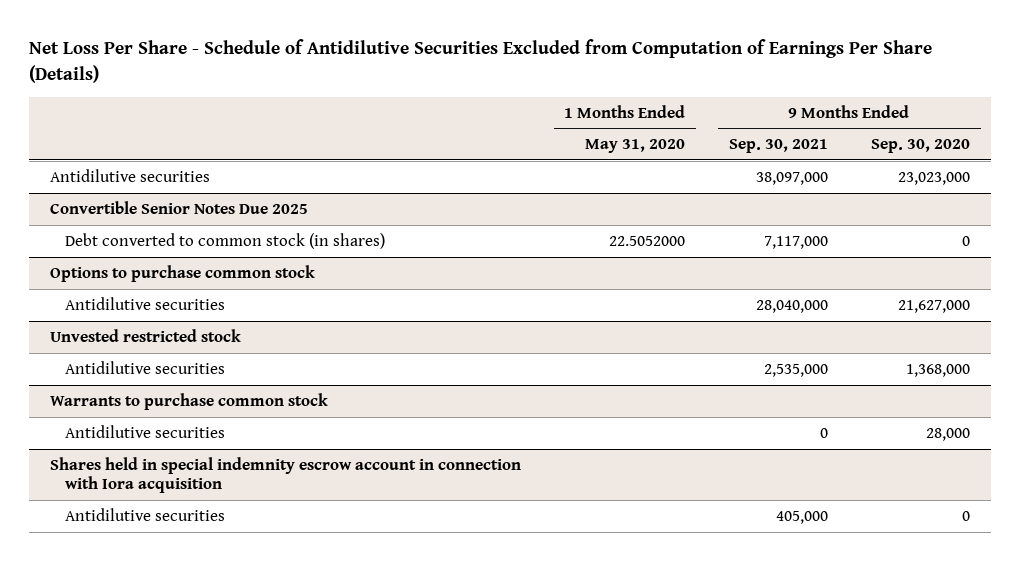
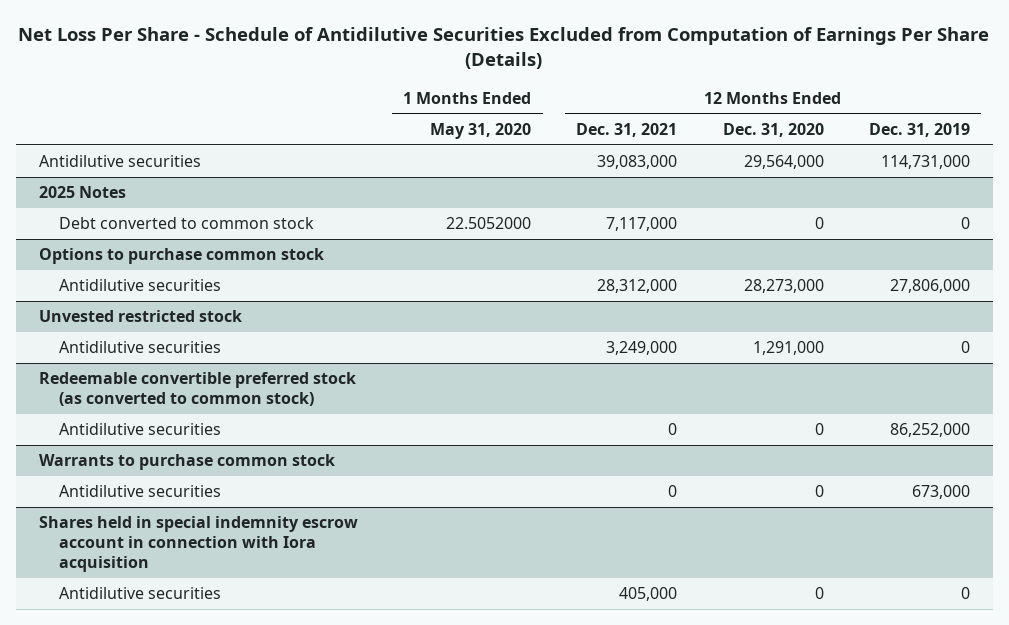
- | 1 Months Ended May 31, 2020 | 9 Months Ended Sep. 30, 2021 | 9 Months Ended Sep. 30, 2020
+ | 1 Months Ended May 31, 2020 | 12 Months Ended Dec. 31, 2021 | 12 Months Ended Dec. 31, 2020 | 12 Months Ended Dec. 31, 2019
- Convertible Senior Notes Due 2025
- Debt converted to common stock (in shares) | 22.5052000 | 7,117,000 | 0
+ 2025 Notes
+ Debt converted to common stock | 22.5052000 | 7,117,000 | 0 | 0
+ Redeemable convertible preferred stock (as converted to common stock)
+ Antidilutive securities | | 0 | 0 | 86,252,000

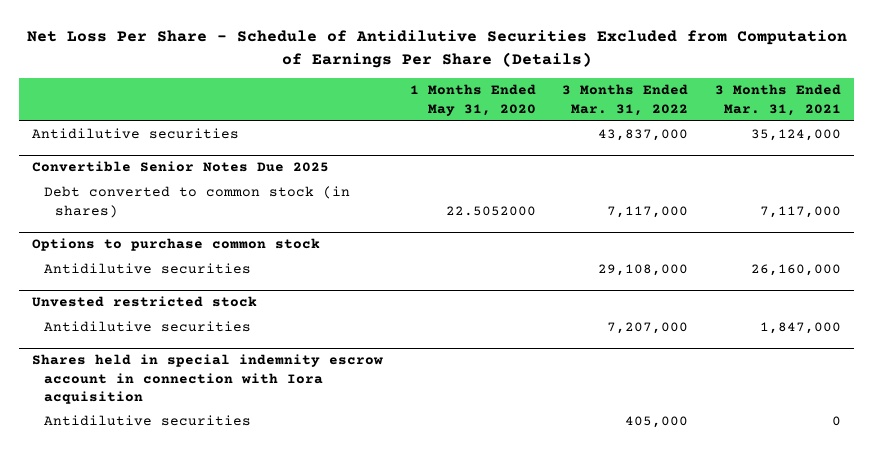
- | 1 Months Ended May 31, 2020 | 12 Months Ended Dec. 31, 2021 | 12 Months Ended Dec. 31, 2020 | 12 Months Ended Dec. 31, 2019
+ | 1 Months Ended May 31, 2020 | 3 Months Ended Mar. 31, 2022 | 3 Months Ended Mar. 31, 2021
- 2025 Notes
- Debt converted to common stock | 22.5052000 | 7,117,000 | 0 | 0
+ Convertible Senior Notes Due 2025
+ Debt converted to common stock (in shares) | 22.5052000 | 7,117,000 | 7,117,000
- Redeemable convertible preferred stock (as converted to common stock)
- Antidilutive securities | | 0 | 0 | 86,252,000
- Warrants to purchase common stock
- Antidilutive securities | | 0 | 0 | 673,000

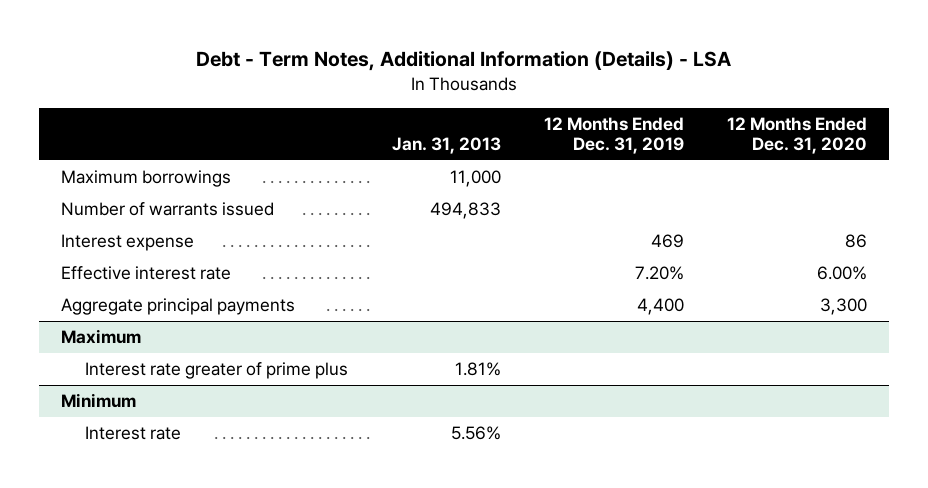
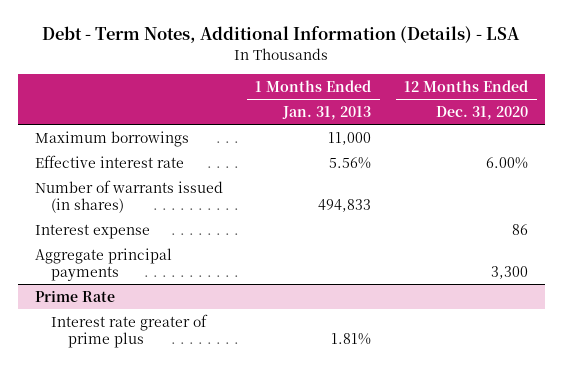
- | Jan. 31, 2013 | 12 Months Ended Dec. 31, 2019 | 12 Months Ended Dec. 31, 2020
+ | 1 Months Ended Jan. 31, 2013 | 12 Months Ended Dec. 31, 2020
- Number of warrants issued | 494,833 | |
+ Number of warrants issued (in shares) | 494,833 |
moved down: Interest expense | | 86
- Maximum
- Interest rate greater of prime plus | 1.81% | |
- Minimum
- Interest rate | 5.56% | |
+ Prime Rate
+ Interest rate greater of prime plus | 1.81% |

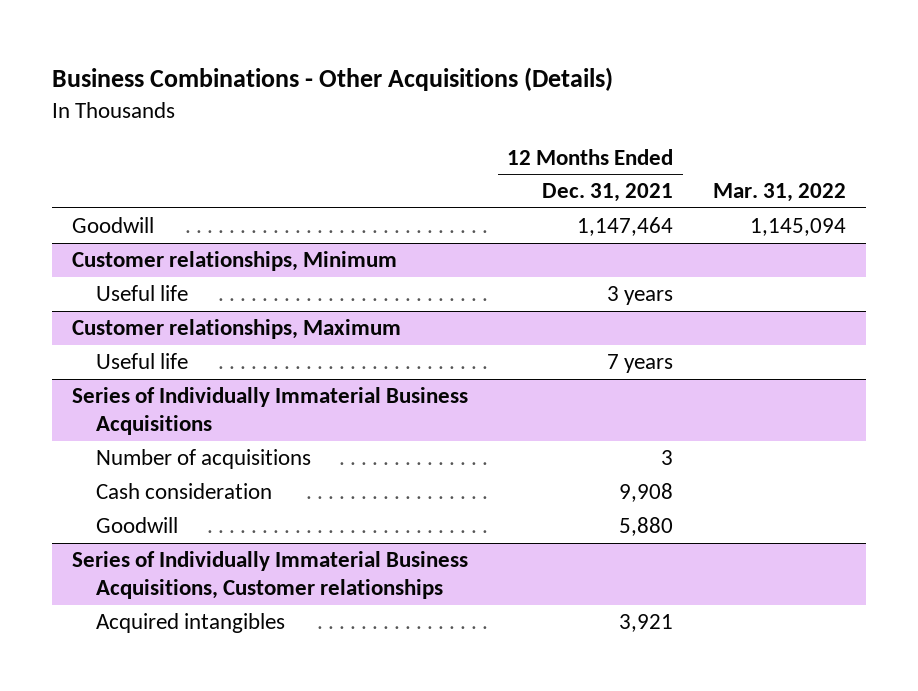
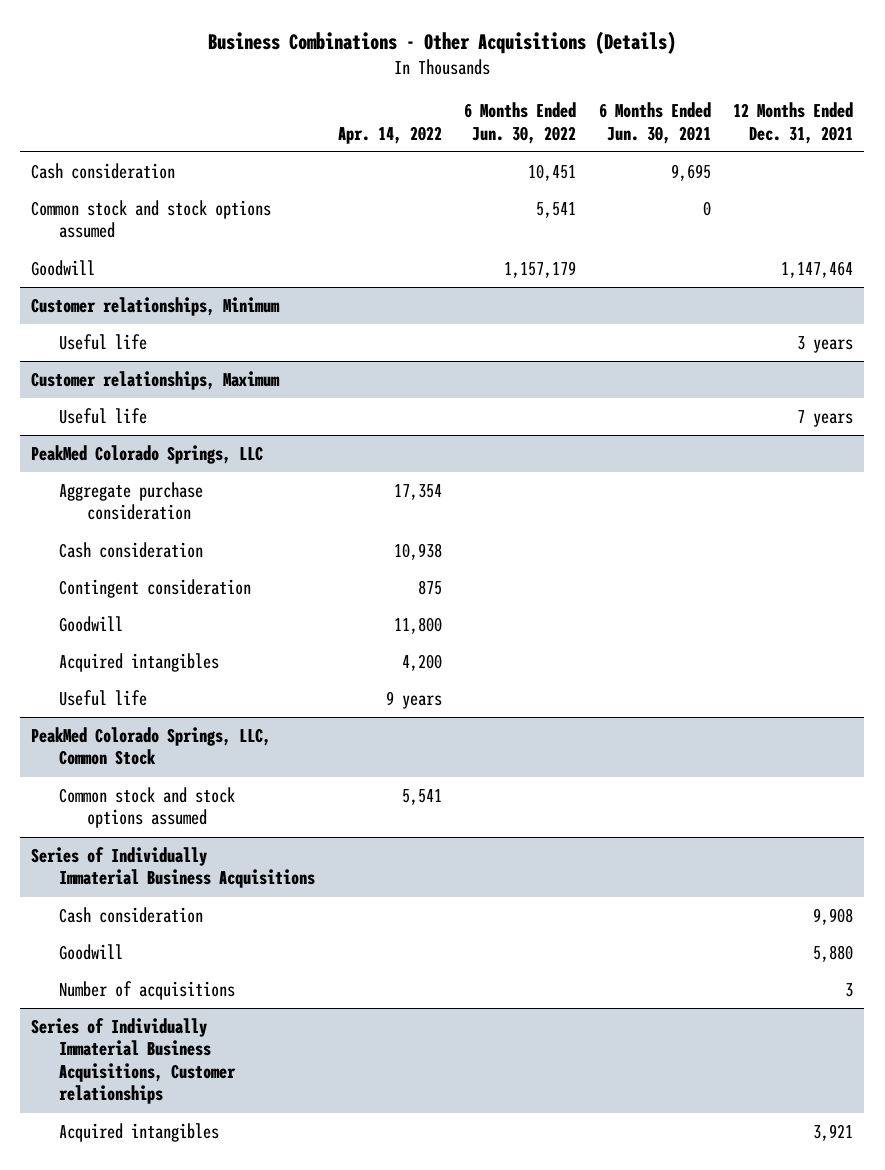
- | 12 Months Ended Dec. 31, 2021 | Mar. 31, 2022
+ | Apr. 14, 2022 | 6 Months Ended Jun. 30, 2022 | 6 Months Ended Jun. 30, 2021 | 12 Months Ended Dec. 31, 2021
+ Cash consideration | | 10,451 | 9,695 |
+ Common stock and stock options assumed | | 5,541 | 0 |
+ PeakMed Colorado Springs, LLC
+ Aggregate purchase consideration | 17,354 | | |
+ Cash consideration | 10,938 | | |
+ Contingent consideration | 875 | | |
+ Goodwill | 11,800 | | |
+ Acquired intangibles | 4,200 | | |
+ Useful life | 9 years | | |
+ PeakMed Colorado Springs, LLC, Common Stock
+ Common stock and stock options assumed | 5,541 | | |
@ Series of Individually Immaterial Business Acquisitions
moved down: Number of acquisitions | | | | 3

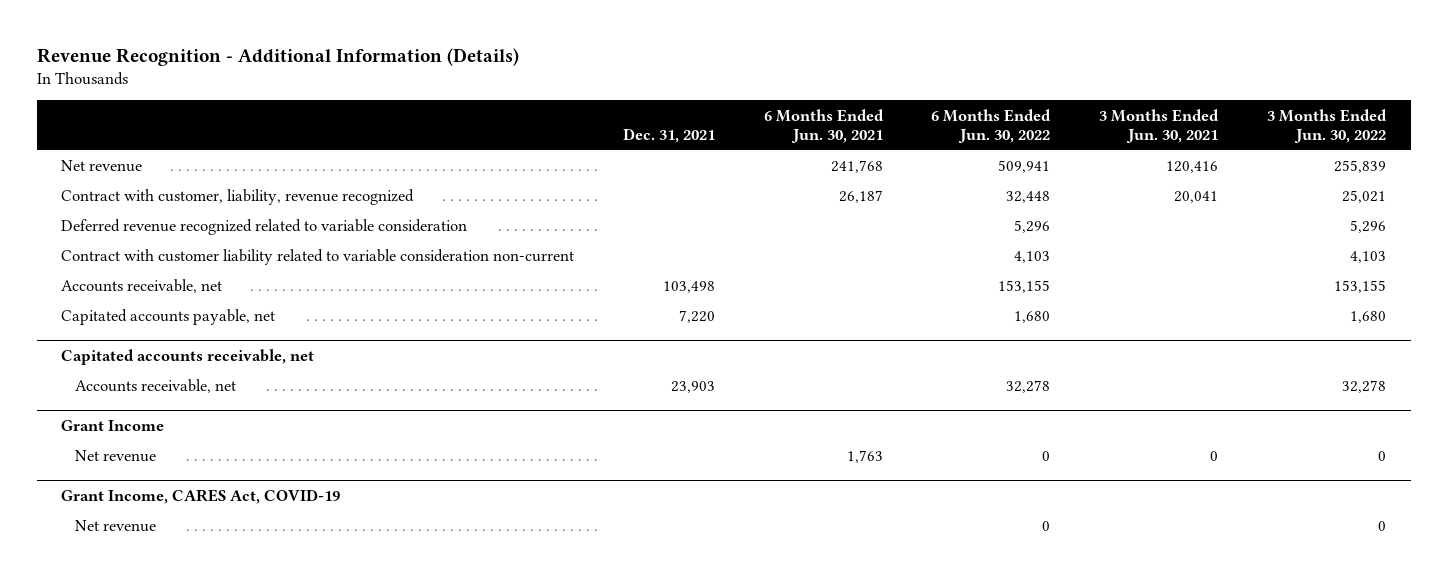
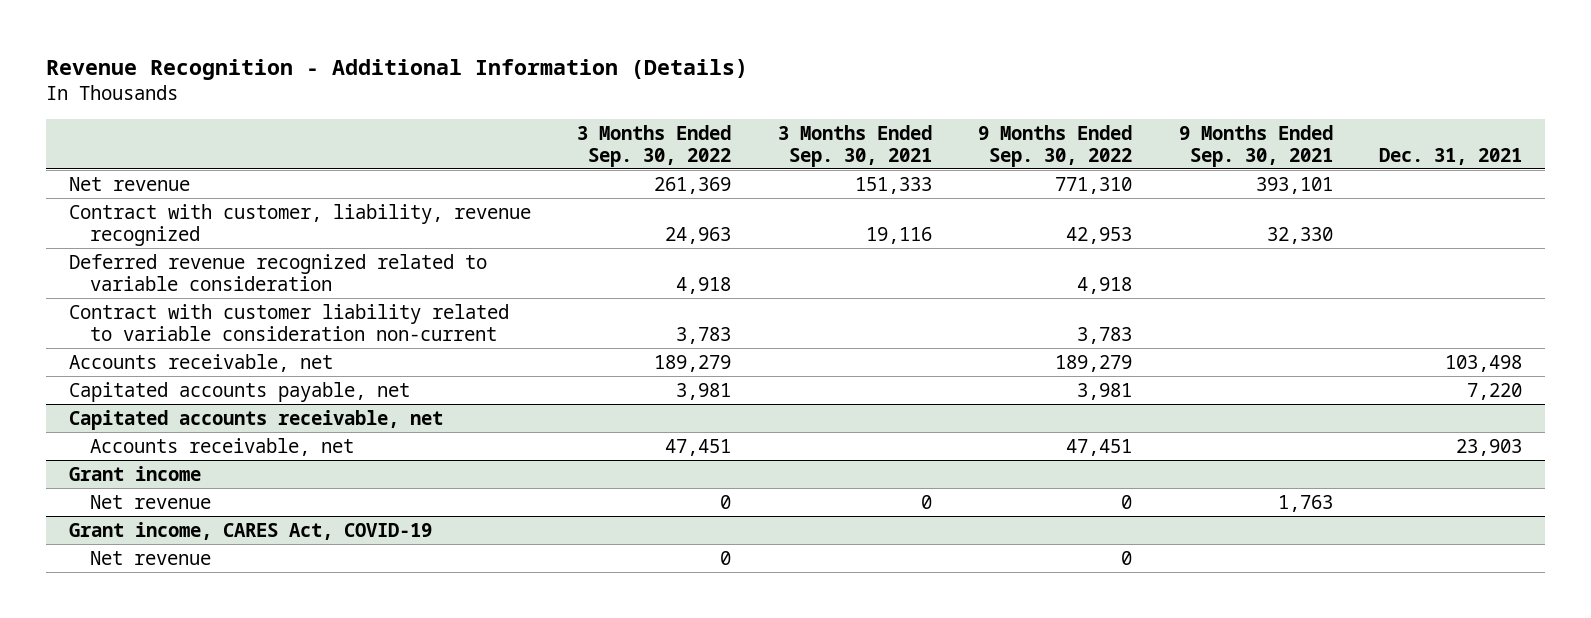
- | Dec. 31, 2021 | 6 Months Ended Jun. 30, 2021 | 6 Months Ended Jun. 30, 2022 | 3 Months Ended Jun. 30, 2021 | 3 Months Ended Jun. 30, 2022
+ | 3 Months Ended Sep. 30, 2022 | 3 Months Ended Sep. 30, 2021 | 9 Months Ended Sep. 30, 2022 | 9 Months Ended Sep. 30, 2021 | Dec. 31, 2021
- Grant Income
+ Grant income
- Grant Income, CARES Act, COVID-19
+ Grant income, CARES Act, COVID-19

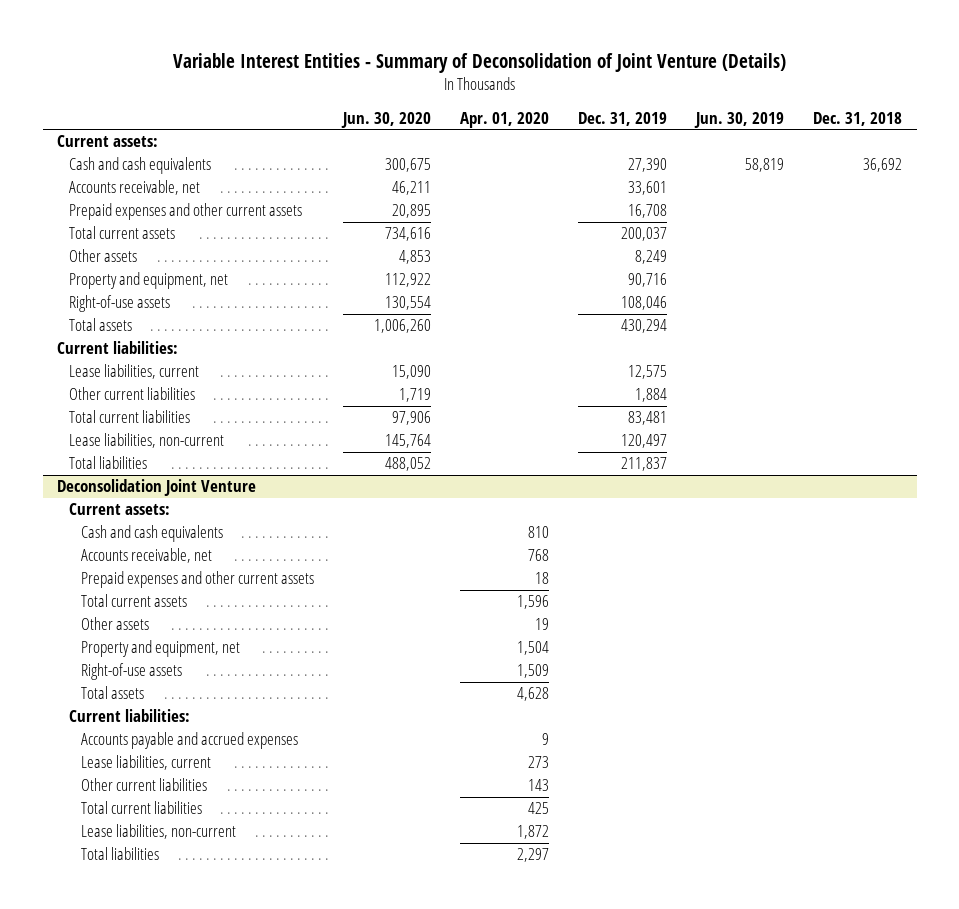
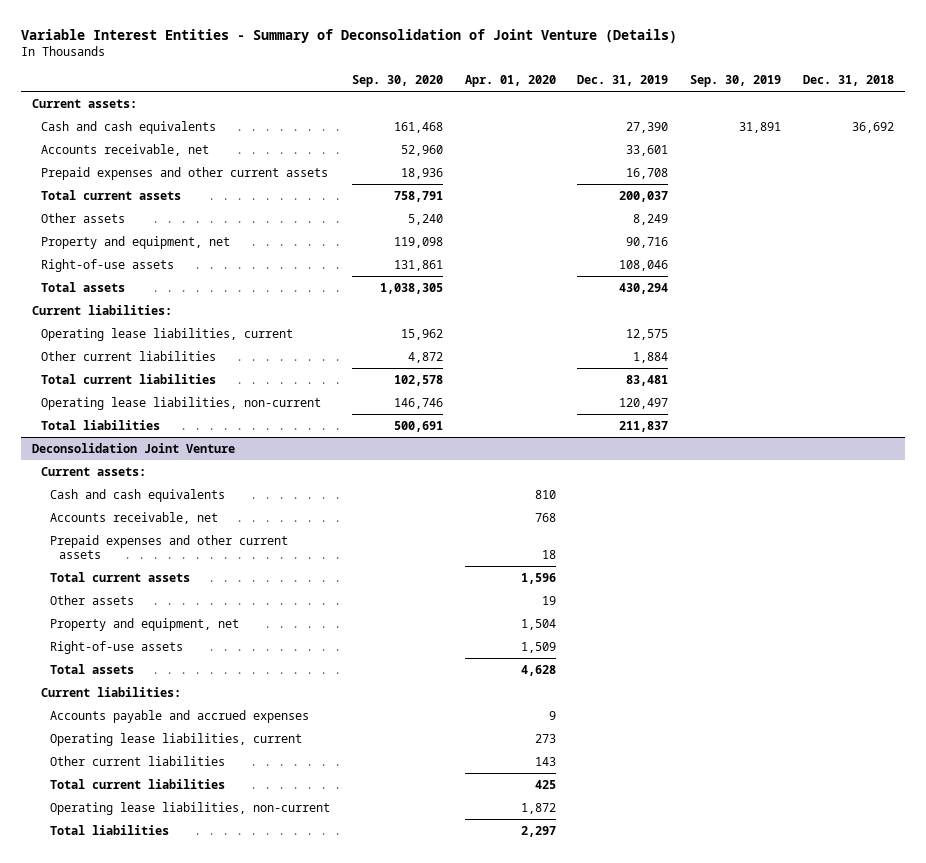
- | Jun. 30, 2020 | Apr. 01, 2020 | Dec. 31, 2019 | Jun. 30, 2019 | Dec. 31, 2018
+ | Sep. 30, 2020 | Apr. 01, 2020 | Dec. 31, 2019 | Sep. 30, 2019 | Dec. 31, 2018
- Lease liabilities, current | 15,090 | | 12,575 | |
+ Operating lease liabilities, current | 15,962 | | 12,575 | |
- Lease liabilities, non-current | 145,764 | | 120,497 | |
+ Operating lease liabilities, non-current | 146,746 | | 120,497 | |
@ Deconsolidation Joint Venture
- Lease liabilities, current | | 273 | | |
+ Operating lease liabilities, current | | 273 | | |
- Lease liabilities, non-current | | 1,872 | | |
+ Operating lease liabilities, non-current | | 1,872 | | |

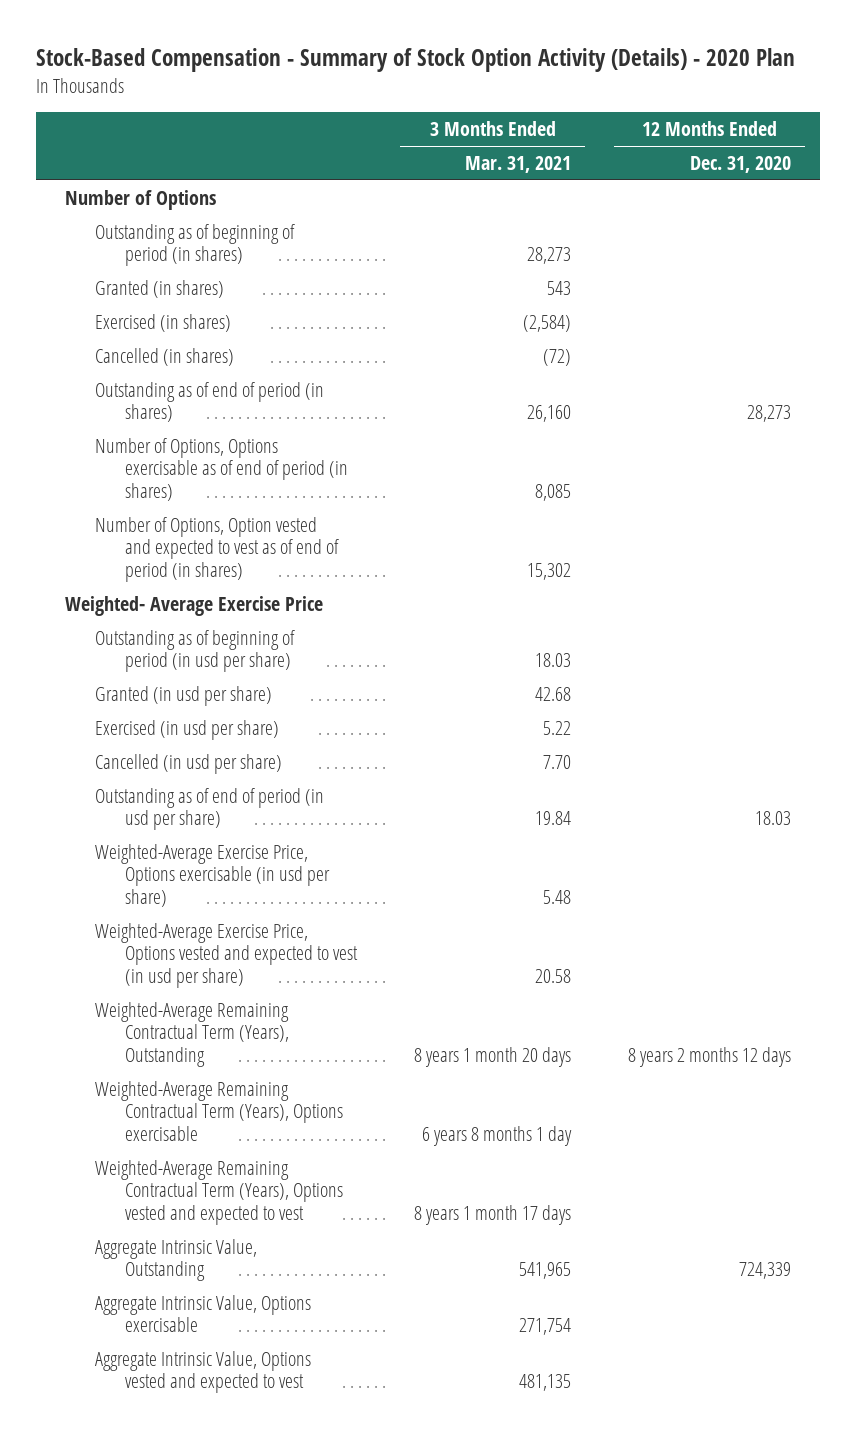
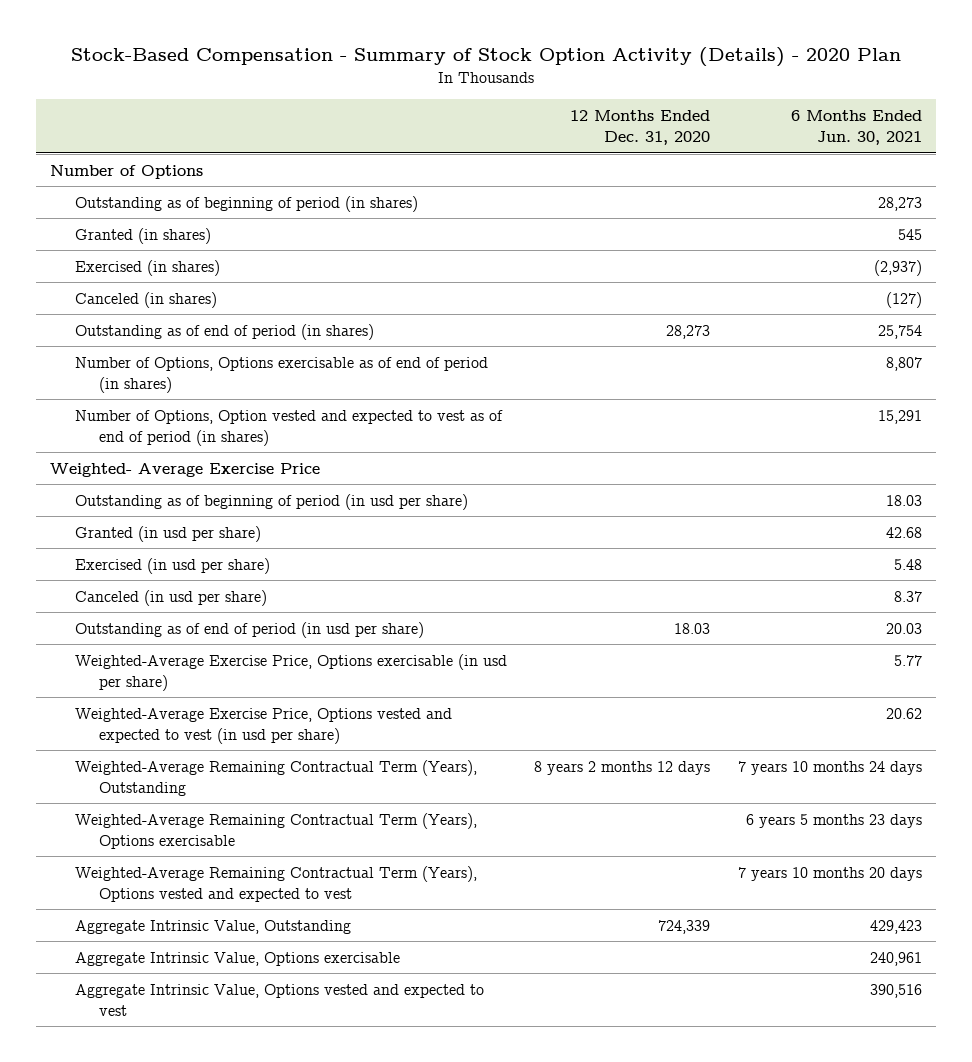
- | 3 Months Ended Mar. 31, 2021 | 12 Months Ended Dec. 31, 2020
+ | 12 Months Ended Dec. 31, 2020 | 6 Months Ended Jun. 30, 2021
- Cancelled (in shares) | (72) |
+ Canceled (in shares) | | (127)
- Cancelled (in usd per share) | 7.70 |
+ Canceled (in usd per share) | | 8.37

